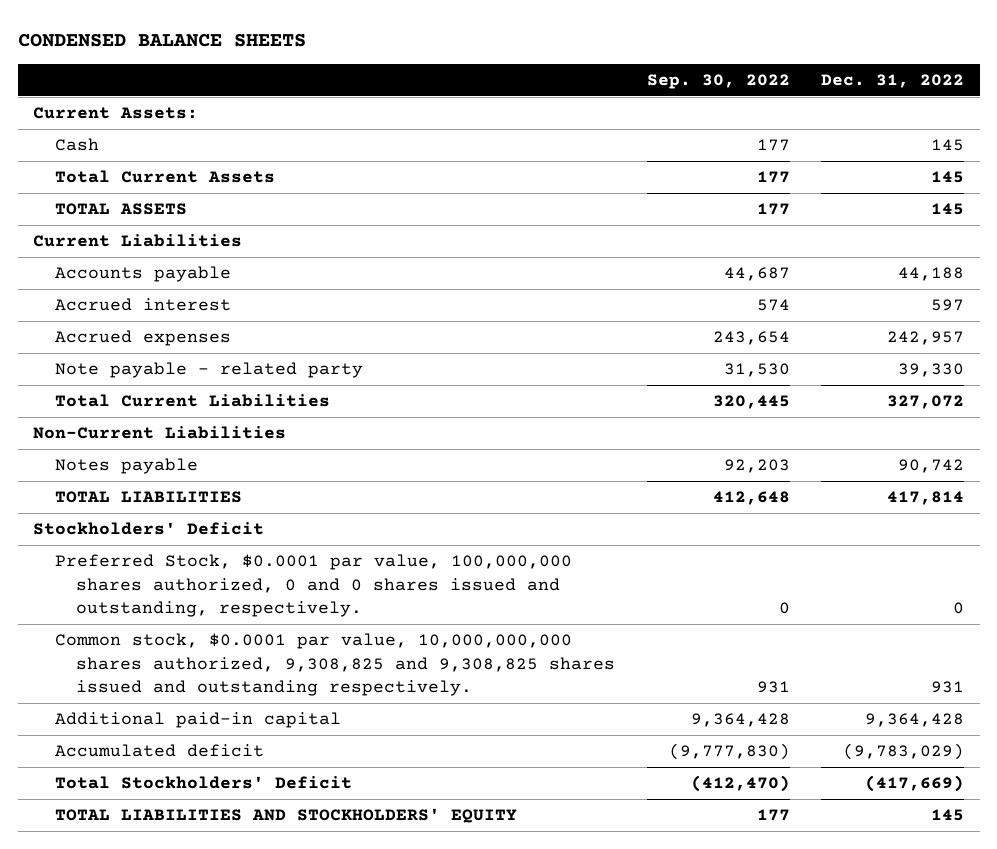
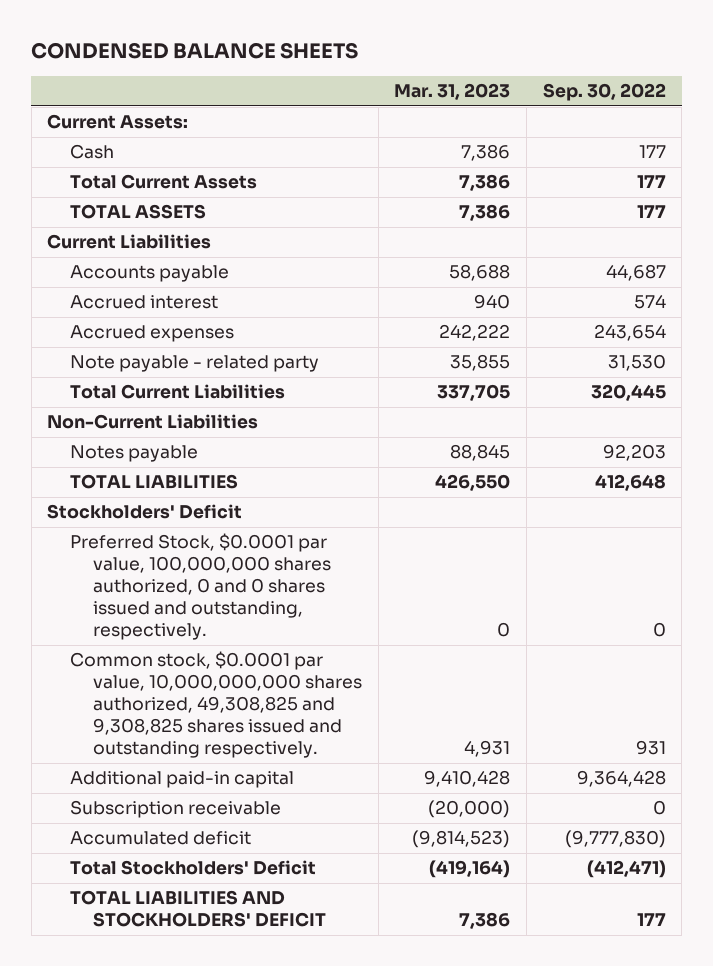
- | Sep. 30, 2022 | Dec. 31, 2022
+ | Mar. 31, 2023 | Sep. 30, 2022
- Common stock, $0.0001 par value, 10,000,000,000 shares authorized, 9,308,825 and 9,308,825 shares issued and outstanding respectively. | 931 | 931
+ Common stock, $0.0001 par value, 10,000,000,000 shares authorized, 49,308,825 and 9,308,825 shares issued and outstanding respectively. | 4,931 | 931
+ Subscription receivable | (20,000) | 0
- Total Stockholders' Deficit | (412,470) | (417,669)
- TOTAL LIABILITIES AND STOCKHOLDERS' EQUITY | 177 | 145
+ Total Stockholders' Deficit | (419,164) | (412,471)
+ TOTAL LIABILITIES AND STOCKHOLDERS' DEFICIT | 7,386 | 177

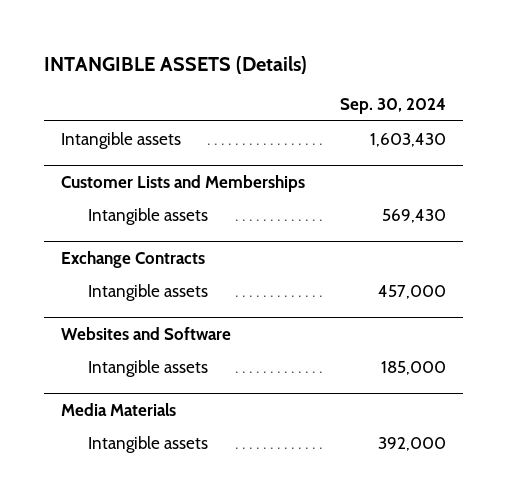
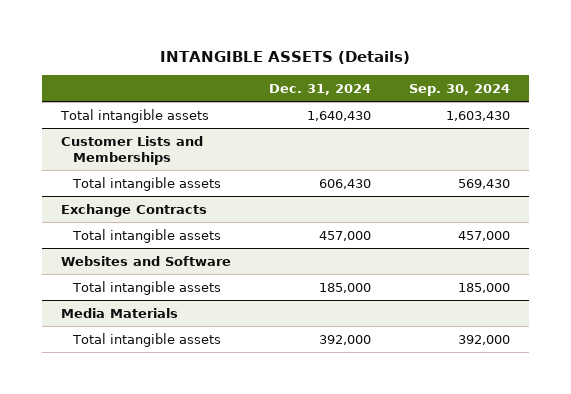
- | Sep. 30, 2024
+ | Dec. 31, 2024 | Sep. 30, 2024
- Intangible assets | 1,603,430
+ Total intangible assets | 1,640,430 | 1,603,430
@ Customer Lists and Memberships
- Intangible assets | 569,430
+ Total intangible assets | 606,430 | 569,430
@ Exchange Contracts
- Intangible assets | 457,000
+ Total intangible assets | 457,000 | 457,000
@ Websites and Software
- Intangible assets | 185,000
+ Total intangible assets | 185,000 | 185,000
@ Media Materials
- Intangible assets | 392,000
+ Total intangible assets | 392,000 | 392,000

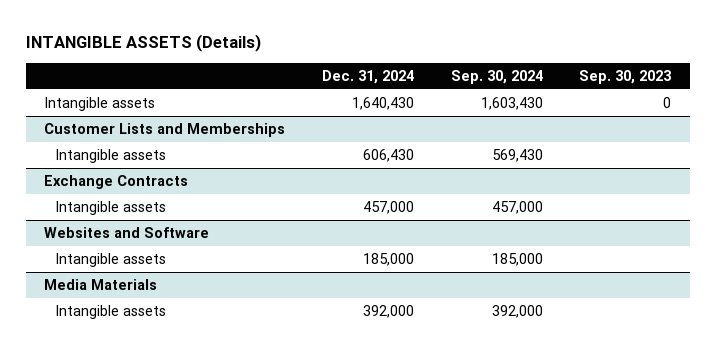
- | Dec. 31, 2024 | Sep. 30, 2024
+ | Dec. 31, 2024 | Sep. 30, 2024 | Sep. 30, 2023
- Total intangible assets | 1,640,430 | 1,603,430
+ Intangible assets | 1,640,430 | 1,603,430 | 0
@ Customer Lists and Memberships
- Total intangible assets | 606,430 | 569,430
+ Intangible assets | 606,430 | 569,430 |
@ Exchange Contracts
- Total intangible assets | 457,000 | 457,000
+ Intangible assets | 457,000 | 457,000 |
@ Websites and Software
- Total intangible assets | 185,000 | 185,000
+ Intangible assets | 185,000 | 185,000 |
@ Media Materials
- Total intangible assets | 392,000 | 392,000
+ Intangible assets | 392,000 | 392,000 |

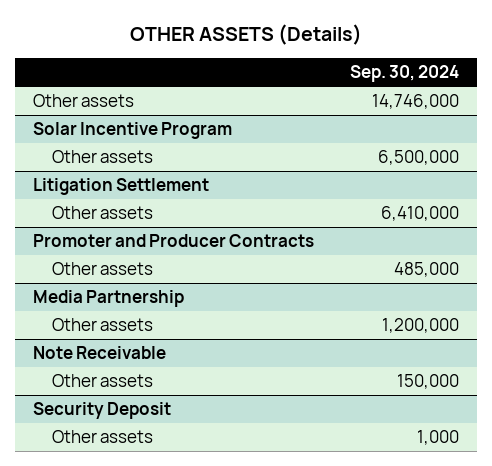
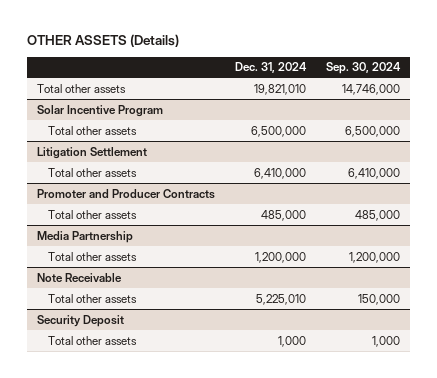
- | Sep. 30, 2024
+ | Dec. 31, 2024 | Sep. 30, 2024
- Other assets | 14,746,000
+ Total other assets | 19,821,010 | 14,746,000
@ Solar Incentive Program
- Other assets | 6,500,000
+ Total other assets | 6,500,000 | 6,500,000
@ Litigation Settlement
- Other assets | 6,410,000
+ Total other assets | 6,410,000 | 6,410,000
@ Promoter and Producer Contracts
- Other assets | 485,000
+ Total other assets | 485,000 | 485,000
@ Media Partnership
- Other assets | 1,200,000
+ Total other assets | 1,200,000 | 1,200,000
@ Note Receivable
- Other assets | 150,000
+ Total other assets | 5,225,010 | 150,000
@ Security Deposit
- Other assets | 1,000
+ Total other assets | 1,000 | 1,000

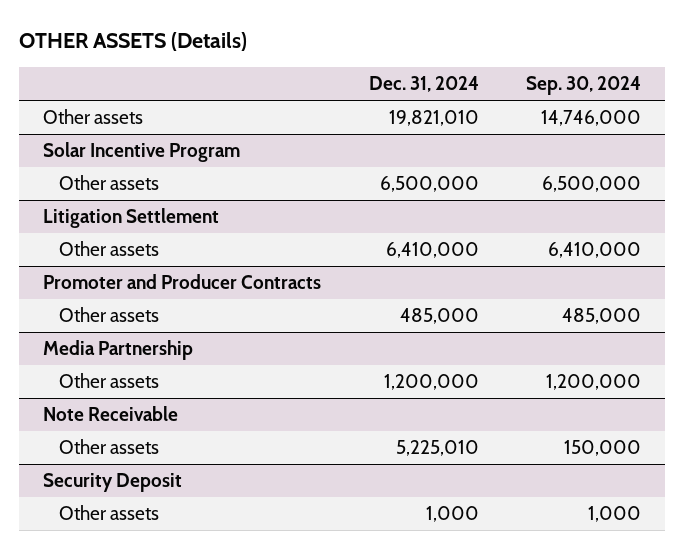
- Total other assets | 19,821,010 | 14,746,000
+ Other assets | 19,821,010 | 14,746,000
@ Solar Incentive Program
- Total other assets | 6,500,000 | 6,500,000
+ Other assets | 6,500,000 | 6,500,000
@ Litigation Settlement
- Total other assets | 6,410,000 | 6,410,000
+ Other assets | 6,410,000 | 6,410,000
@ Promoter and Producer Contracts
- Total other assets | 485,000 | 485,000
+ Other assets | 485,000 | 485,000
@ Media Partnership
- Total other assets | 1,200,000 | 1,200,000
+ Other assets | 1,200,000 | 1,200,000
@ Note Receivable
- Total other assets | 5,225,010 | 150,000
+ Other assets | 5,225,010 | 150,000
@ Security Deposit
- Total other assets | 1,000 | 1,000
+ Other assets | 1,000 | 1,000

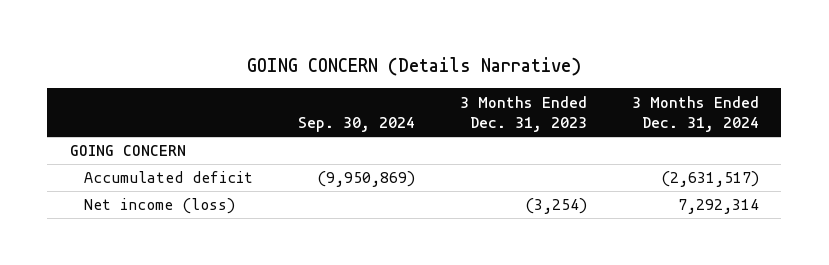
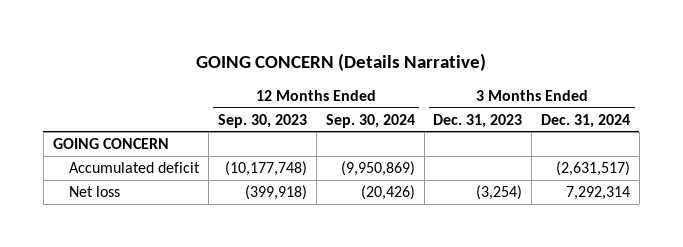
- | Sep. 30, 2024 | 3 Months Ended Dec. 31, 2023 | 3 Months Ended Dec. 31, 2024
+ | 12 Months Ended Sep. 30, 2023 | 12 Months Ended Sep. 30, 2024 | 3 Months Ended Dec. 31, 2023 | 3 Months Ended Dec. 31, 2024
- Net income (loss) | | (3,254) | 7,292,314
+ Net loss | (399,918) | (20,426) | (3,254) | 7,292,314

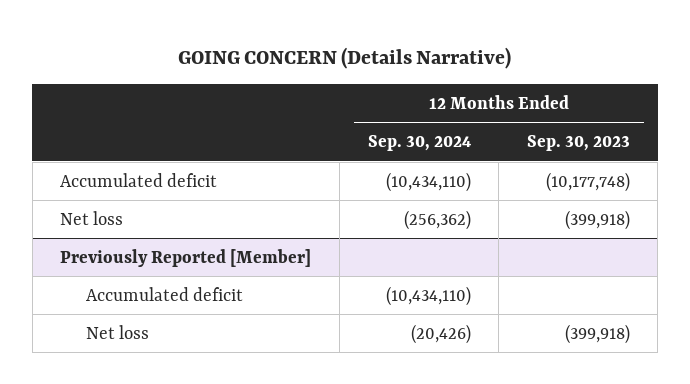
- | 12 Months Ended Sep. 30, 2023 | 12 Months Ended Sep. 30, 2024 | 3 Months Ended Dec. 31, 2023 | 3 Months Ended Dec. 31, 2024
+ | 12 Months Ended Sep. 30, 2024 | 12 Months Ended Sep. 30, 2023
- GOING CONCERN
- Accumulated deficit | (10,177,748) | (9,950,869) | | (2,631,517)
+ Accumulated deficit | (10,434,110) | (10,177,748)
+ Net loss | (256,362) | (399,918)
+ Previously Reported [Member]
+ Accumulated deficit | (10,434,110) |

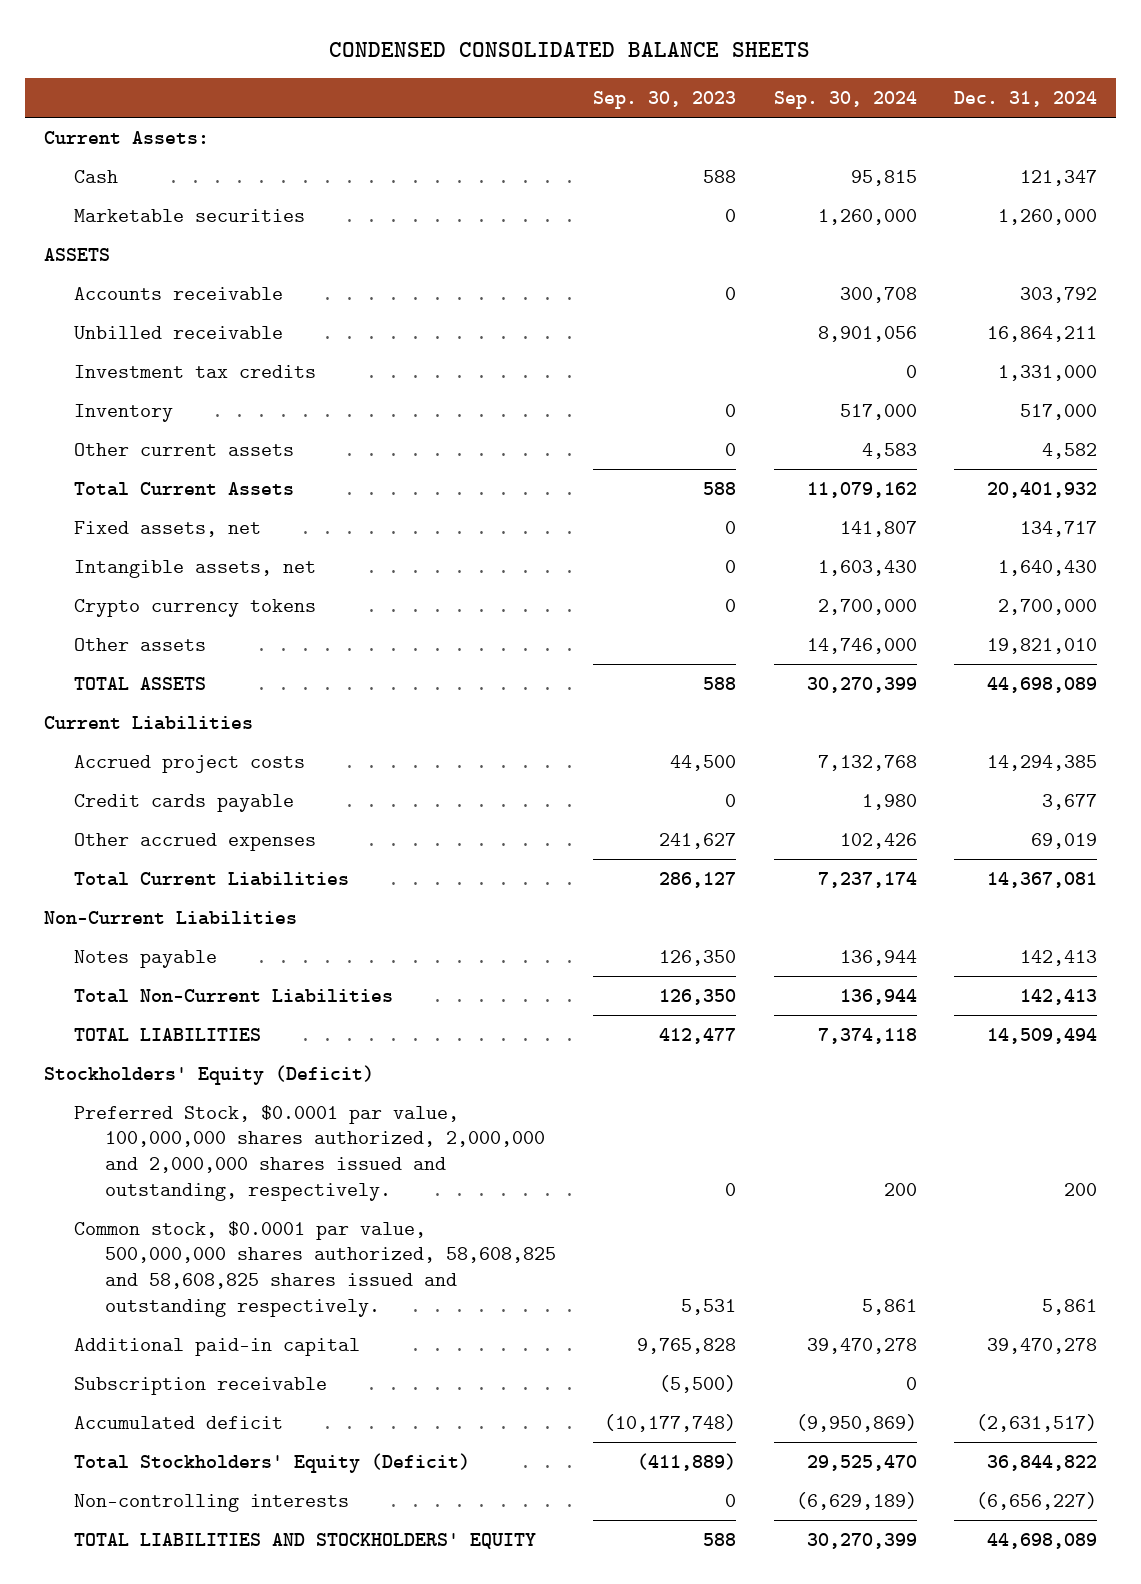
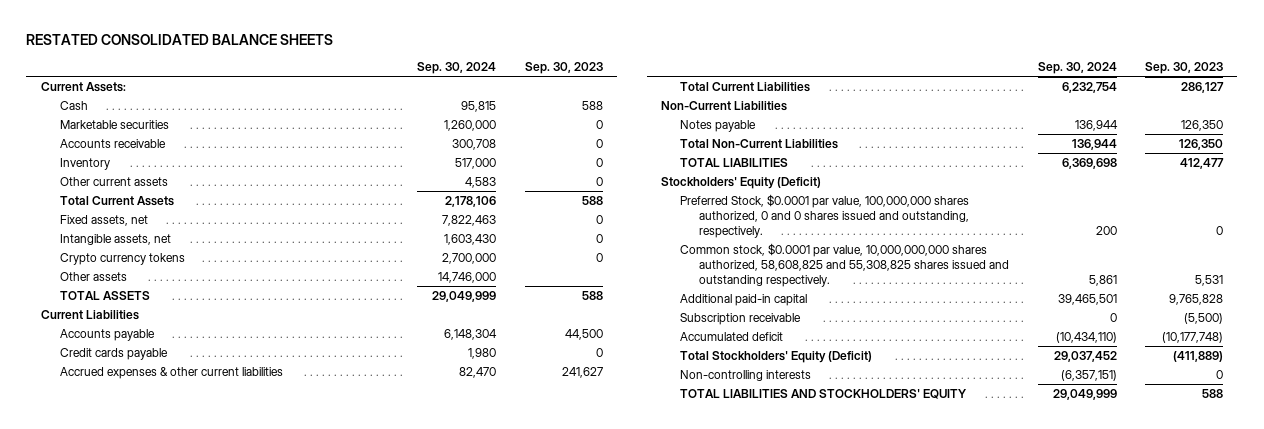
- CONDENSED CONSOLIDATED BALANCE SHEETS
+ RESTATED CONSOLIDATED BALANCE SHEETS
- | Sep. 30, 2023 | Sep. 30, 2024 | Dec. 31, 2024
+ | Sep. 30, 2024 | Sep. 30, 2023
- ASSETS
- Unbilled receivable | | 8,901,056 | 16,864,211
- Investment tax credits | | 0 | 1,331,000
- Total Current Assets | 588 | 11,079,162 | 20,401,932
- Fixed assets, net | 0 | 141,807 | 134,717
+ Total Current Assets | 2,178,106 | 588
+ Fixed assets, net | 7,822,463 | 0
- TOTAL ASSETS | 588 | 30,270,399 | 44,698,089
+ TOTAL ASSETS | 29,049,999 | 588
- Accrued project costs | 44,500 | 7,132,768 | 14,294,385
+ Accounts payable | 6,148,304 | 44,500
- Other accrued expenses | 241,627 | 102,426 | 69,019
- Total Current Liabilities | 286,127 | 7,237,174 | 14,367,081
+ Accrued expenses & other current liabilities | 82,470 | 241,627
+ Total Current Liabilities | 6,232,754 | 286,127
- TOTAL LIABILITIES | 412,477 | 7,374,118 | 14,509,494
+ TOTAL LIABILITIES | 6,369,698 | 412,477
- Preferred Stock, $0.0001 par value, 100,000,000 shares authorized, 2,000,000 and 2,000,000 shares issued and outstanding, respectively. | 0 | 200 | 200
- Common stock, $0.0001 par value, 500,000,000 shares authorized, 58,608,825 and 58,608,825 shares issued and outstanding respectively. | 5,531 | 5,861 | 5,861
- Additional paid-in capital | 9,765,828 | 39,470,278 | 39,470,278
+ Preferred Stock, $0.0001 par value, 100,000,000 shares authorized, 0 and 0 shares issued and outstanding, respectively. | 200 | 0
+ Common stock, $0.0001 par value, 10,000,000,000 shares authorized, 58,608,825 and 55,308,825 shares issued and outstanding respectively. | 5,861 | 5,531
+ Additional paid-in capital | 39,465,501 | 9,765,828
- Accumulated deficit | (10,177,748) | (9,950,869) | (2,631,517)
- Total Stockholders' Equity (Deficit) | (411,889) | 29,525,470 | 36,844,822
- Non-controlling interests | 0 | (6,629,189) | (6,656,227)
- TOTAL LIABILITIES AND STOCKHOLDERS' EQUITY | 588 | 30,270,399 | 44,698,089
+ Accumulated deficit | (10,434,110) | (10,177,748)
+ Total Stockholders' Equity (Deficit) | 29,037,452 | (411,889)
+ Non-controlling interests | (6,357,151) | 0
+ TOTAL LIABILITIES AND STOCKHOLDERS' EQUITY | 29,049,999 | 588

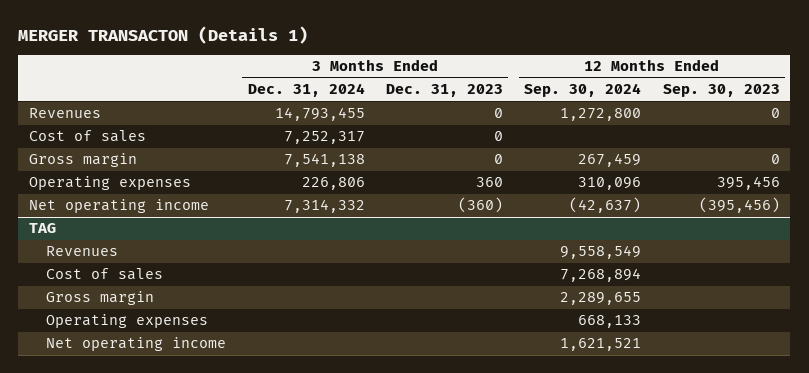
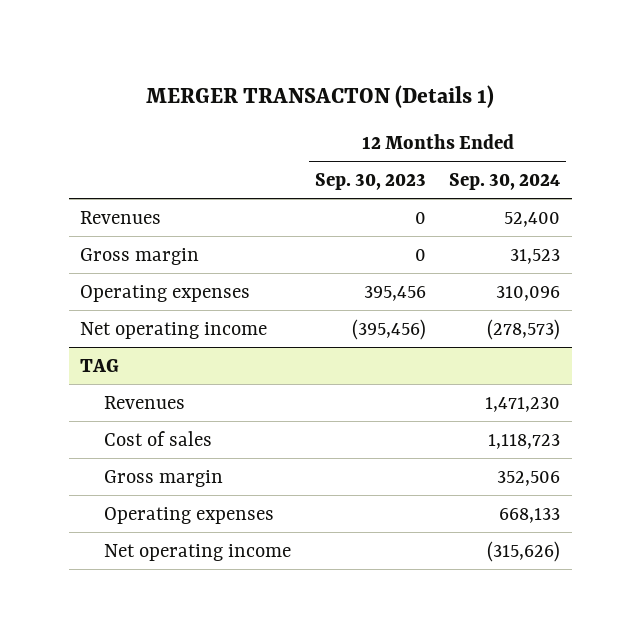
- | 3 Months Ended Dec. 31, 2024 | 3 Months Ended Dec. 31, 2023 | 12 Months Ended Sep. 30, 2024 | 12 Months Ended Sep. 30, 2023
+ | 12 Months Ended Sep. 30, 2023 | 12 Months Ended Sep. 30, 2024
- Revenues | 14,793,455 | 0 | 1,272,800 | 0
- Cost of sales | 7,252,317 | 0 | |
- Gross margin | 7,541,138 | 0 | 267,459 | 0
+ Revenues | 0 | 52,400
+ Gross margin | 0 | 31,523
- Net operating income | 7,314,332 | (360) | (42,637) | (395,456)
+ Net operating income | (395,456) | (278,573)
@ TAG
- Revenues | | | 9,558,549 |
- Cost of sales | | | 7,268,894 |
- Gross margin | | | 2,289,655 |
+ Revenues | | 1,471,230
+ Cost of sales | | 1,118,723
+ Gross margin | | 352,506
- Net operating income | | | 1,621,521 |
+ Net operating income | | (315,626)

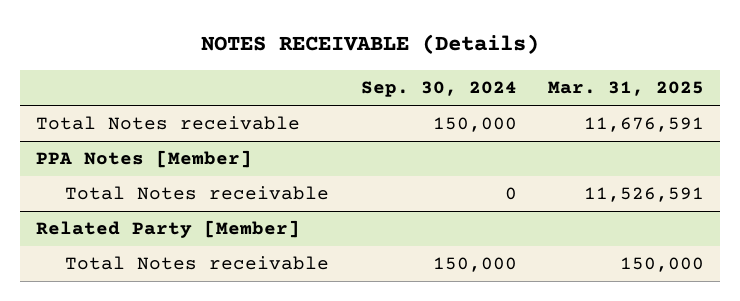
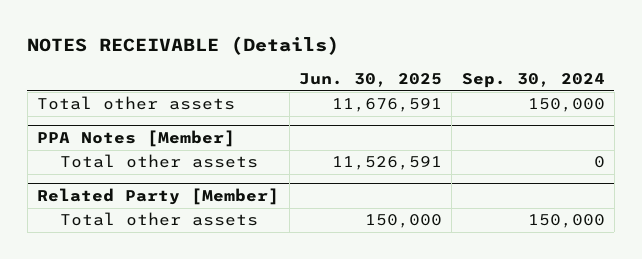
- | Sep. 30, 2024 | Mar. 31, 2025
+ | Jun. 30, 2025 | Sep. 30, 2024
- Total Notes receivable | 150,000 | 11,676,591
+ Total other assets | 11,676,591 | 150,000
@ PPA Notes [Member]
- Total Notes receivable | 0 | 11,526,591
+ Total other assets | 11,526,591 | 0
@ Related Party [Member]
- Total Notes receivable | 150,000 | 150,000
+ Total other assets | 150,000 | 150,000

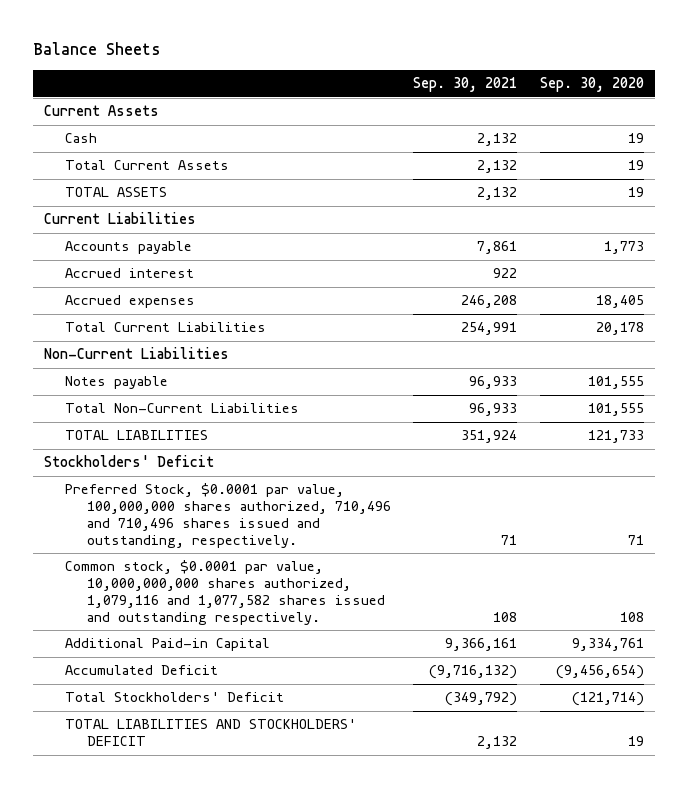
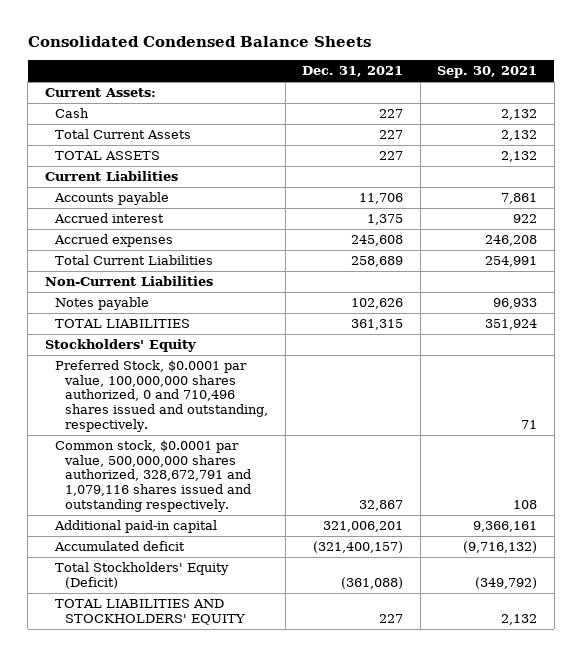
- Balance Sheets
+ Consolidated Condensed Balance Sheets
- | Sep. 30, 2021 | Sep. 30, 2020
+ | Dec. 31, 2021 | Sep. 30, 2021
- Current Assets
+ Current Assets:
- Total Non-Current Liabilities | 96,933 | 101,555
- Stockholders' Deficit
- Preferred Stock, $0.0001 par value, 100,000,000 shares authorized, 710,496 and 710,496 shares issued and outstanding, respectively. | 71 | 71
- Common stock, $0.0001 par value, 10,000,000,000 shares authorized, 1,079,116 and 1,077,582 shares issued and outstanding respectively. | 108 | 108
- Additional Paid-in Capital | 9,366,161 | 9,334,761
- Accumulated Deficit | (9,716,132) | (9,456,654)
- Total Stockholders' Deficit | (349,792) | (121,714)
- TOTAL LIABILITIES AND STOCKHOLDERS' DEFICIT | 2,132 | 19
+ Stockholders' Equity
+ Preferred Stock, $0.0001 par value, 100,000,000 shares authorized, 0 and 710,496 shares issued and outstanding, respectively. | | 71
+ Common stock, $0.0001 par value, 500,000,000 shares authorized, 328,672,791 and 1,079,116 shares issued and outstanding respectively. | 32,867 | 108
+ Additional paid-in capital | 321,006,201 | 9,366,161
+ Accumulated deficit | (321,400,157) | (9,716,132)
+ Total Stockholders' Equity (Deficit) | (361,088) | (349,792)
+ TOTAL LIABILITIES AND STOCKHOLDERS' EQUITY | 227 | 2,132

